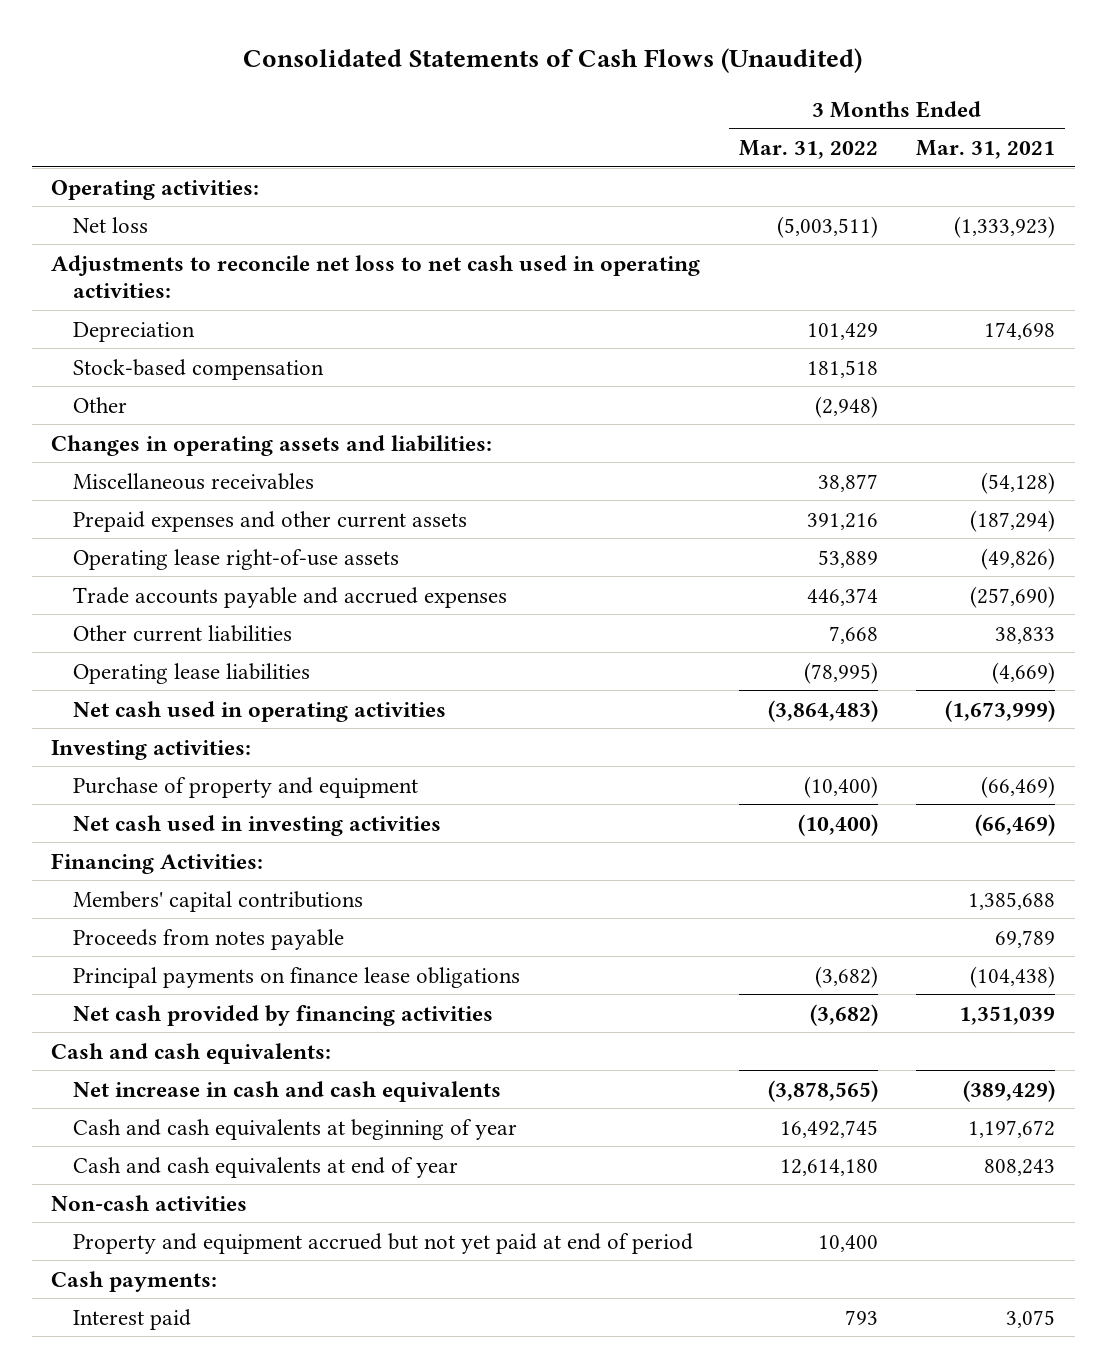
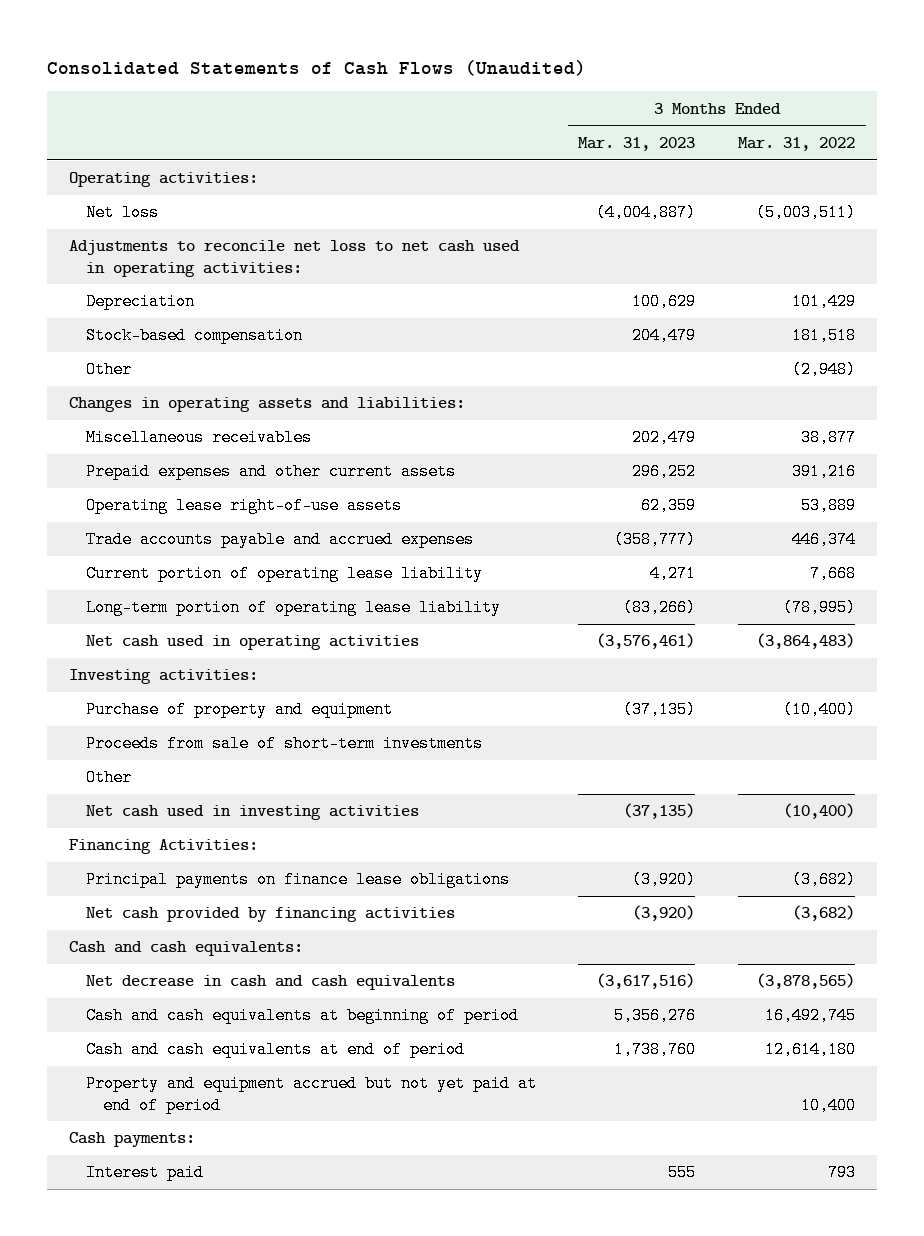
- | 3 Months Ended Mar. 31, 2022 | 3 Months Ended Mar. 31, 2021
+ | 3 Months Ended Mar. 31, 2023 | 3 Months Ended Mar. 31, 2022
- Other current liabilities | 7,668 | 38,833
- Operating lease liabilities | (78,995) | (4,669)
+ Current portion of operating lease liability | 4,271 | 7,668
+ Long-term portion of operating lease liability | (83,266) | (78,995)
+ Proceeds from sale of short-term investments
+ Other
- Members' capital contributions | | 1,385,688
- Proceeds from notes payable | | 69,789
- Net increase in cash and cash equivalents | (3,878,565) | (389,429)
- Cash and cash equivalents at beginning of year | 16,492,745 | 1,197,672
- Cash and cash equivalents at end of year | 12,614,180 | 808,243
- Non-cash activities
+ Net decrease in cash and cash equivalents | (3,617,516) | (3,878,565)
+ Cash and cash equivalents at beginning of period | 5,356,276 | 16,492,745
+ Cash and cash equivalents at end of period | 1,738,760 | 12,614,180

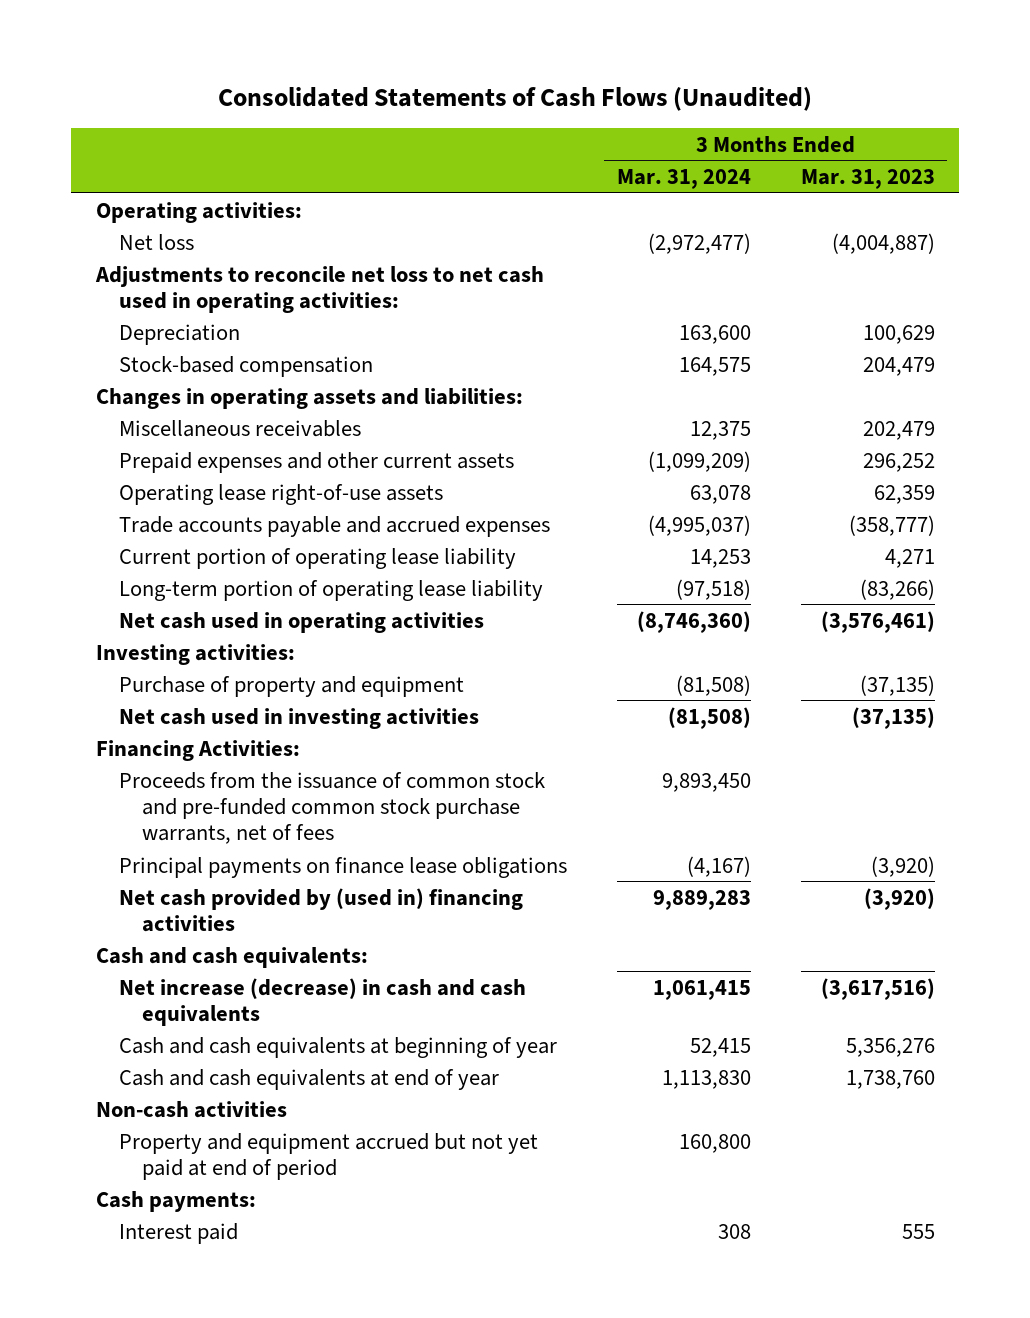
- | 3 Months Ended Mar. 31, 2023 | 3 Months Ended Mar. 31, 2022
+ | 3 Months Ended Mar. 31, 2024 | 3 Months Ended Mar. 31, 2023
- Other | | (2,948)
- Proceeds from sale of short-term investments
- Other
+ Proceeds from the issuance of common stock and pre-funded common stock purchase warrants, net of fees | 9,893,450 |
- Net cash provided by financing activities | (3,920) | (3,682)
+ Net cash provided by (used in) financing activities | 9,889,283 | (3,920)
- Net decrease in cash and cash equivalents | (3,617,516) | (3,878,565)
- Cash and cash equivalents at beginning of period | 5,356,276 | 16,492,745
- Cash and cash equivalents at end of period | 1,738,760 | 12,614,180
+ Net increase (decrease) in cash and cash equivalents | 1,061,415 | (3,617,516)
+ Cash and cash equivalents at beginning of year | 52,415 | 5,356,276
+ Cash and cash equivalents at end of year | 1,113,830 | 1,738,760
+ Non-cash activities

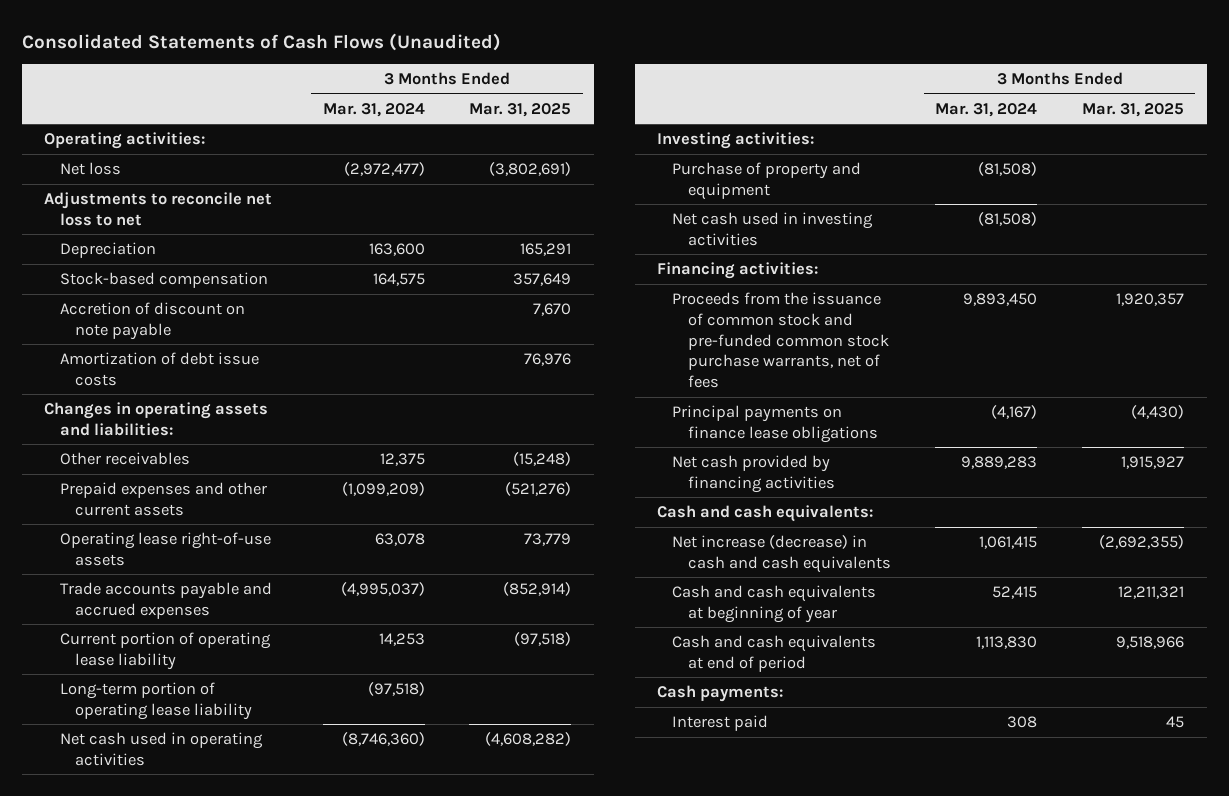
- | 3 Months Ended Mar. 31, 2024 | 3 Months Ended Mar. 31, 2023
+ | 3 Months Ended Mar. 31, 2024 | 3 Months Ended Mar. 31, 2025
- Adjustments to reconcile net loss to net cash used in operating activities:
+ Adjustments to reconcile net loss to net
+ Accretion of discount on note payable | | 7,670
+ Amortization of debt issue costs | | 76,976
- Miscellaneous receivables | 12,375 | 202,479
+ Other receivables | 12,375 | (15,248)
- Financing Activities:
+ Financing activities:
- Net cash provided by (used in) financing activities | 9,889,283 | (3,920)
+ Net cash provided by financing activities | 9,889,283 | 1,915,927
- Cash and cash equivalents at end of year | 1,113,830 | 1,738,760
- Non-cash activities
- Property and equipment accrued but not yet paid at end of period | 160,800 |
+ Cash and cash equivalents at end of period | 1,113,830 | 9,518,966

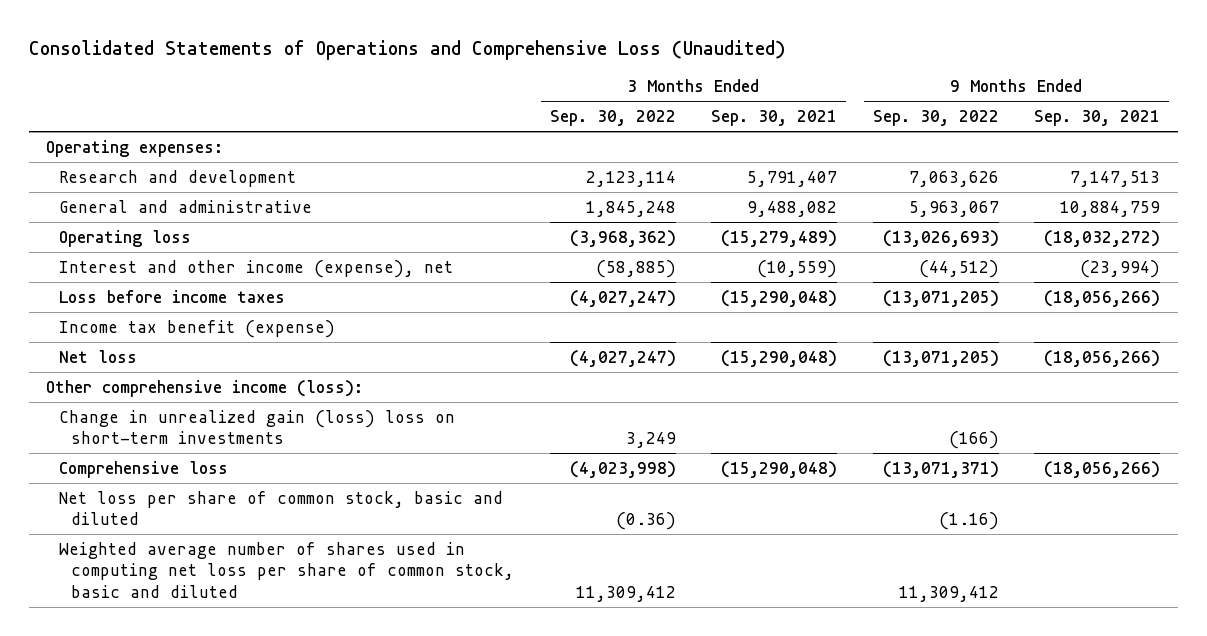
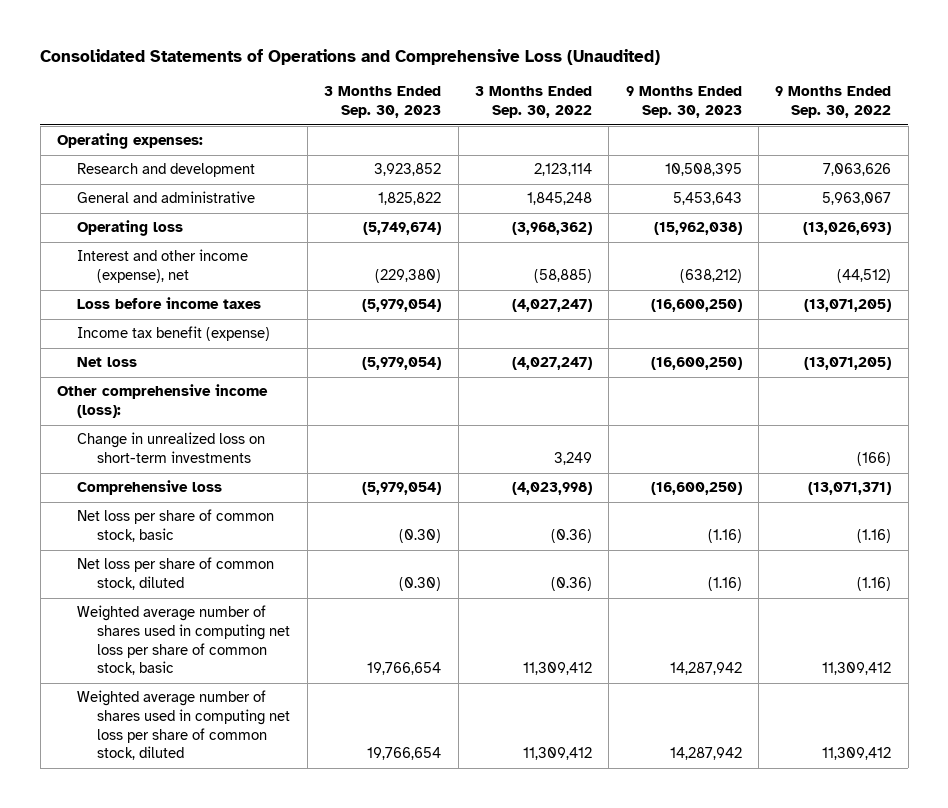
- | 3 Months Ended Sep. 30, 2022 | 3 Months Ended Sep. 30, 2021 | 9 Months Ended Sep. 30, 2022 | 9 Months Ended Sep. 30, 2021
+ | 3 Months Ended Sep. 30, 2023 | 3 Months Ended Sep. 30, 2022 | 9 Months Ended Sep. 30, 2023 | 9 Months Ended Sep. 30, 2022
- Change in unrealized gain (loss) loss on short-term investments | 3,249 | | (166) |
+ Change in unrealized loss on short-term investments | | 3,249 | | (166)
- Net loss per share of common stock, basic and diluted | (0.36) | | (1.16) |
- Weighted average number of shares used in computing net loss per share of common stock, basic and diluted | 11,309,412 | | 11,309,412 |
+ Net loss per share of common stock, basic | (0.30) | (0.36) | (1.16) | (1.16)
+ Net loss per share of common stock, diluted | (0.30) | (0.36) | (1.16) | (1.16)
+ Weighted average number of shares used in computing net loss per share of common stock, basic | 19,766,654 | 11,309,412 | 14,287,942 | 11,309,412
+ Weighted average number of shares used in computing net loss per share of common stock, diluted | 19,766,654 | 11,309,412 | 14,287,942 | 11,309,412

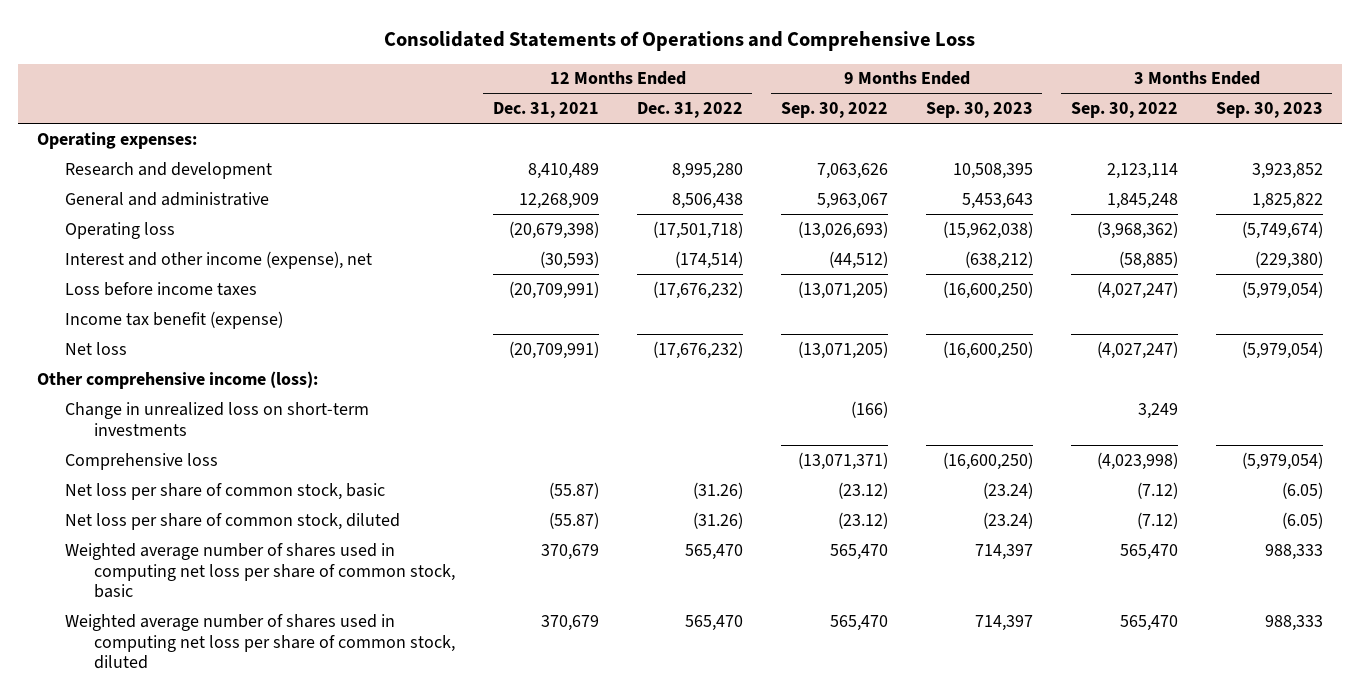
- Consolidated Statements of Operations and Comprehensive Loss (Unaudited)
+ Consolidated Statements of Operations and Comprehensive Loss
- | 3 Months Ended Sep. 30, 2023 | 3 Months Ended Sep. 30, 2022 | 9 Months Ended Sep. 30, 2023 | 9 Months Ended Sep. 30, 2022
+ | 12 Months Ended Dec. 31, 2021 | 12 Months Ended Dec. 31, 2022 | 9 Months Ended Sep. 30, 2022 | 9 Months Ended Sep. 30, 2023 | 3 Months Ended Sep. 30, 2022 | 3 Months Ended Sep. 30, 2023
- Net loss per share of common stock, basic | (0.30) | (0.36) | (1.16) | (1.16)
- Net loss per share of common stock, diluted | (0.30) | (0.36) | (1.16) | (1.16)
- Weighted average number of shares used in computing net loss per share of common stock, basic | 19,766,654 | 11,309,412 | 14,287,942 | 11,309,412
- Weighted average number of shares used in computing net loss per share of common stock, diluted | 19,766,654 | 11,309,412 | 14,287,942 | 11,309,412
+ Net loss per share of common stock, basic | (55.87) | (31.26) | (23.12) | (23.24) | (7.12) | (6.05)
+ Net loss per share of common stock, diluted | (55.87) | (31.26) | (23.12) | (23.24) | (7.12) | (6.05)
+ Weighted average number of shares used in computing net loss per share of common stock, basic | 370,679 | 565,470 | 565,470 | 714,397 | 565,470 | 988,333
+ Weighted average number of shares used in computing net loss per share of common stock, diluted | 370,679 | 565,470 | 565,470 | 714,397 | 565,470 | 988,333

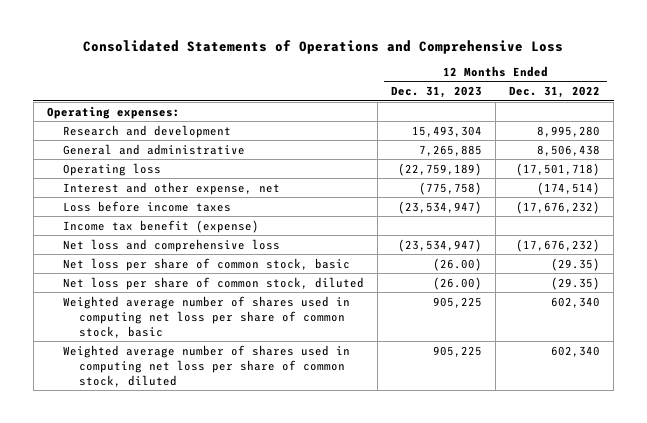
- | 12 Months Ended Dec. 31, 2021 | 12 Months Ended Dec. 31, 2022 | 9 Months Ended Sep. 30, 2022 | 9 Months Ended Sep. 30, 2023 | 3 Months Ended Sep. 30, 2022 | 3 Months Ended Sep. 30, 2023
+ | 12 Months Ended Dec. 31, 2023 | 12 Months Ended Dec. 31, 2022
- Interest and other income (expense), net | (30,593) | (174,514) | (44,512) | (638,212) | (58,885) | (229,380)
+ Interest and other expense, net | (775,758) | (174,514)
- Net loss | (20,709,991) | (17,676,232) | (13,071,205) | (16,600,250) | (4,027,247) | (5,979,054)
- Other comprehensive income (loss):
- Change in unrealized loss on short-term investments | | | (166) | | 3,249 |
- Comprehensive loss | | | (13,071,371) | (16,600,250) | (4,023,998) | (5,979,054)
- Net loss per share of common stock, basic | (55.87) | (31.26) | (23.12) | (23.24) | (7.12) | (6.05)
- Net loss per share of common stock, diluted | (55.87) | (31.26) | (23.12) | (23.24) | (7.12) | (6.05)
- Weighted average number of shares used in computing net loss per share of common stock, basic | 370,679 | 565,470 | 565,470 | 714,397 | 565,470 | 988,333
- Weighted average number of shares used in computing net loss per share of common stock, diluted | 370,679 | 565,470 | 565,470 | 714,397 | 565,470 | 988,333
+ Net loss and comprehensive loss | (23,534,947) | (17,676,232)
+ Net loss per share of common stock, basic | (26.00) | (29.35)
+ Net loss per share of common stock, diluted | (26.00) | (29.35)
+ Weighted average number of shares used in computing net loss per share of common stock, basic | 905,225 | 602,340
+ Weighted average number of shares used in computing net loss per share of common stock, diluted | 905,225 | 602,340

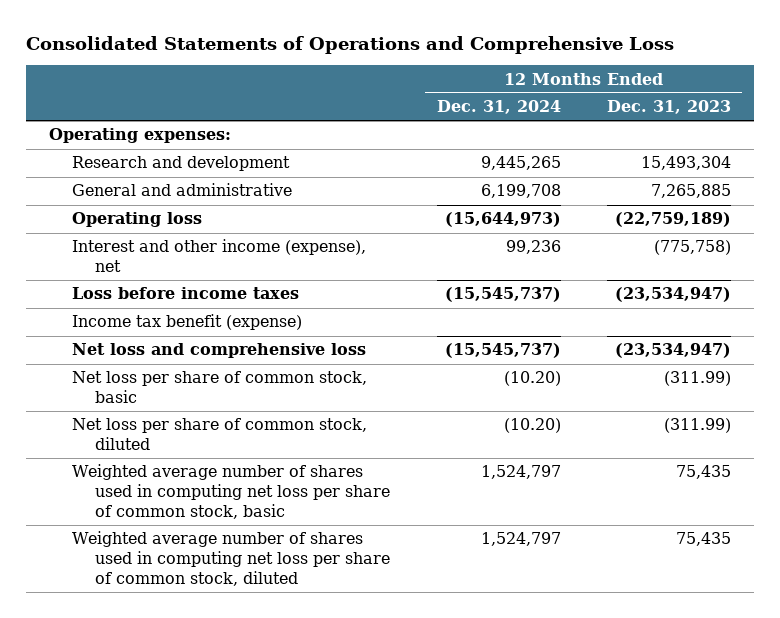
- | 12 Months Ended Dec. 31, 2023 | 12 Months Ended Dec. 31, 2022
+ | 12 Months Ended Dec. 31, 2024 | 12 Months Ended Dec. 31, 2023
- Interest and other expense, net | (775,758) | (174,514)
+ Interest and other income (expense), net | 99,236 | (775,758)
- Net loss per share of common stock, basic | (26.00) | (29.35)
- Net loss per share of common stock, diluted | (26.00) | (29.35)
- Weighted average number of shares used in computing net loss per share of common stock, basic | 905,225 | 602,340
- Weighted average number of shares used in computing net loss per share of common stock, diluted | 905,225 | 602,340
+ Net loss per share of common stock, basic | (10.20) | (311.99)
+ Net loss per share of common stock, diluted | (10.20) | (311.99)
+ Weighted average number of shares used in computing net loss per share of common stock, basic | 1,524,797 | 75,435
+ Weighted average number of shares used in computing net loss per share of common stock, diluted | 1,524,797 | 75,435

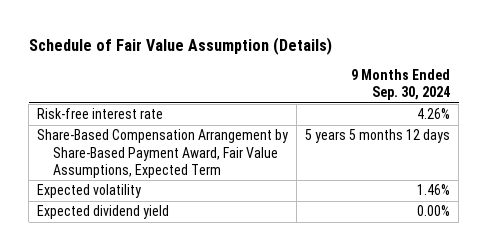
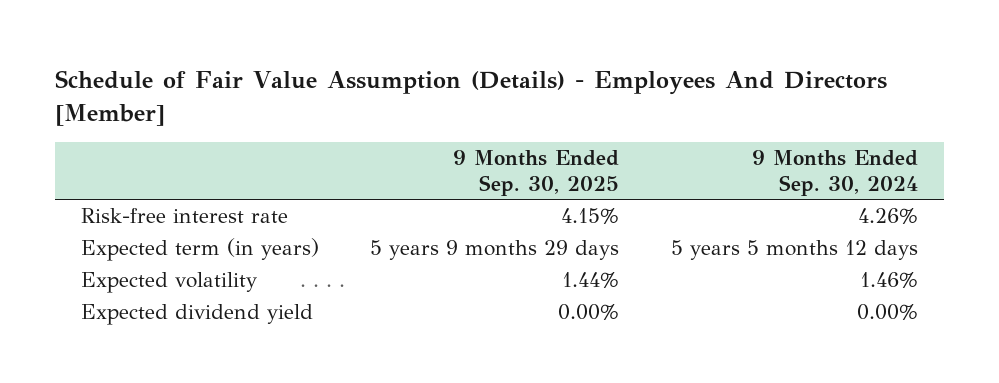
- Schedule of Fair Value Assumption (Details)
+ Schedule of Fair Value Assumption (Details) - Employees And Directors [Member]
- | 9 Months Ended Sep. 30, 2024
+ | 9 Months Ended Sep. 30, 2025 | 9 Months Ended Sep. 30, 2024
- Share-Based Compensation Arrangement by Share-Based Payment Award, Fair Value Assumptions, Expected Term | 5 years 5 months 12 days
+ Expected term (in years) | 5 years 9 months 29 days | 5 years 5 months 12 days

